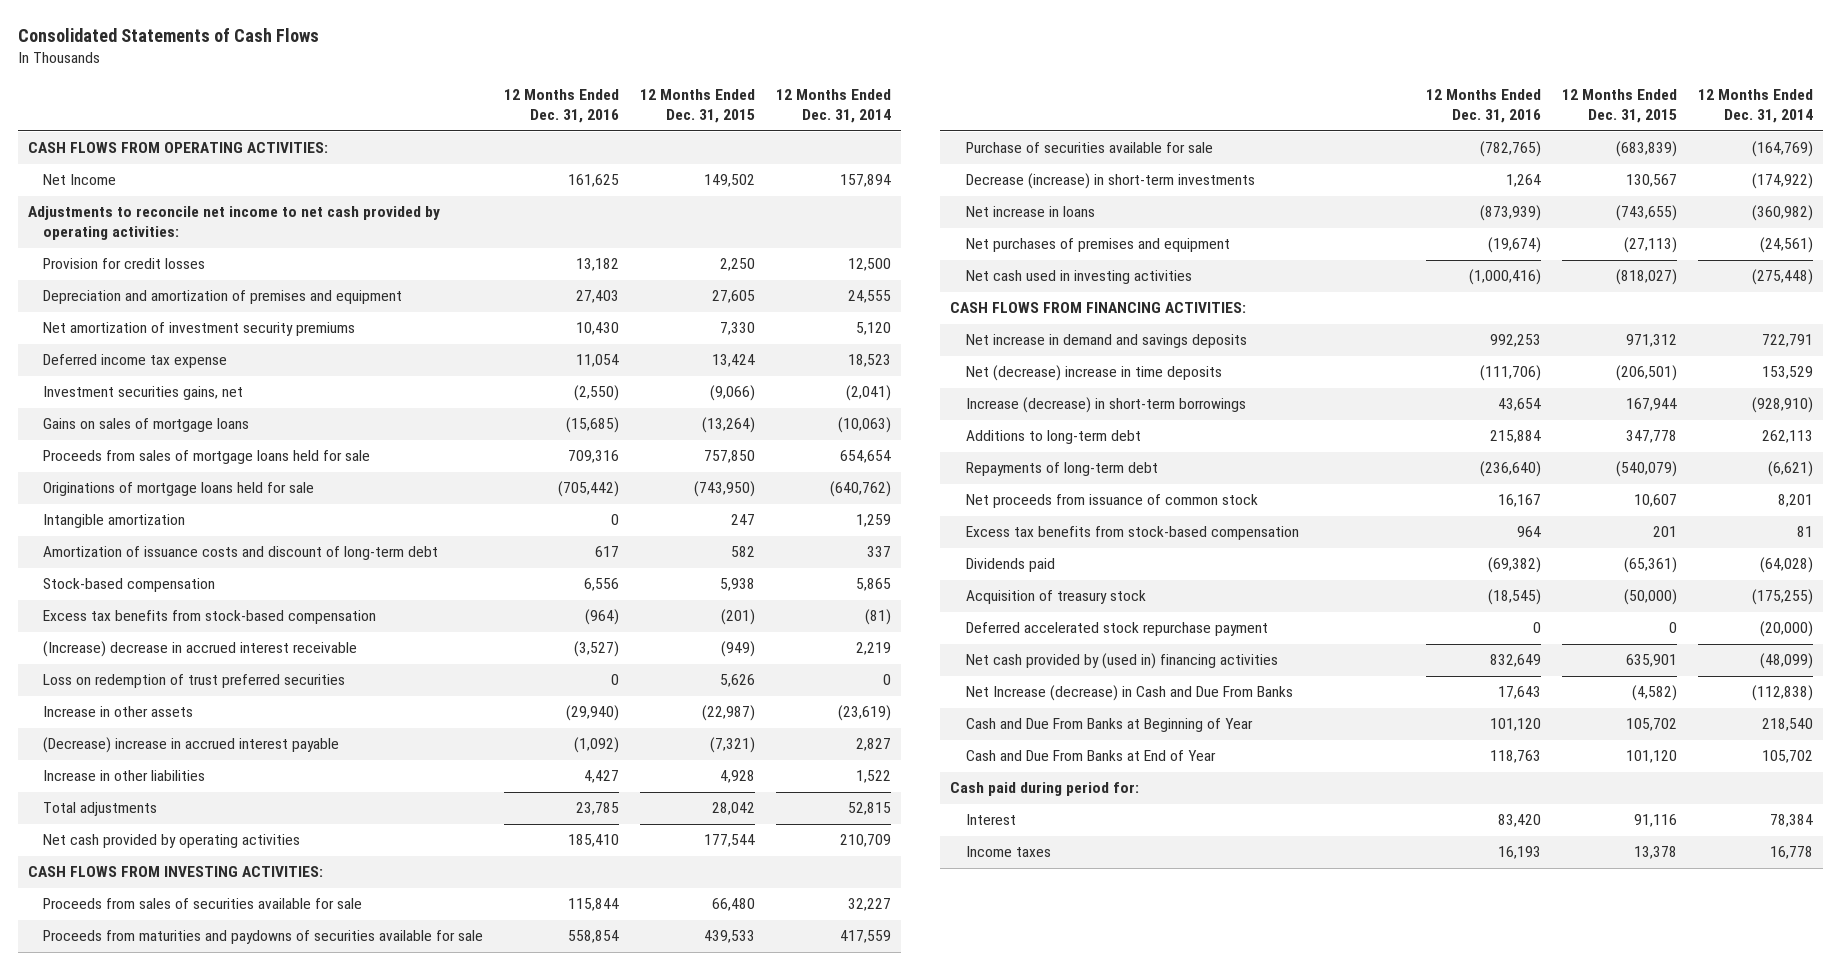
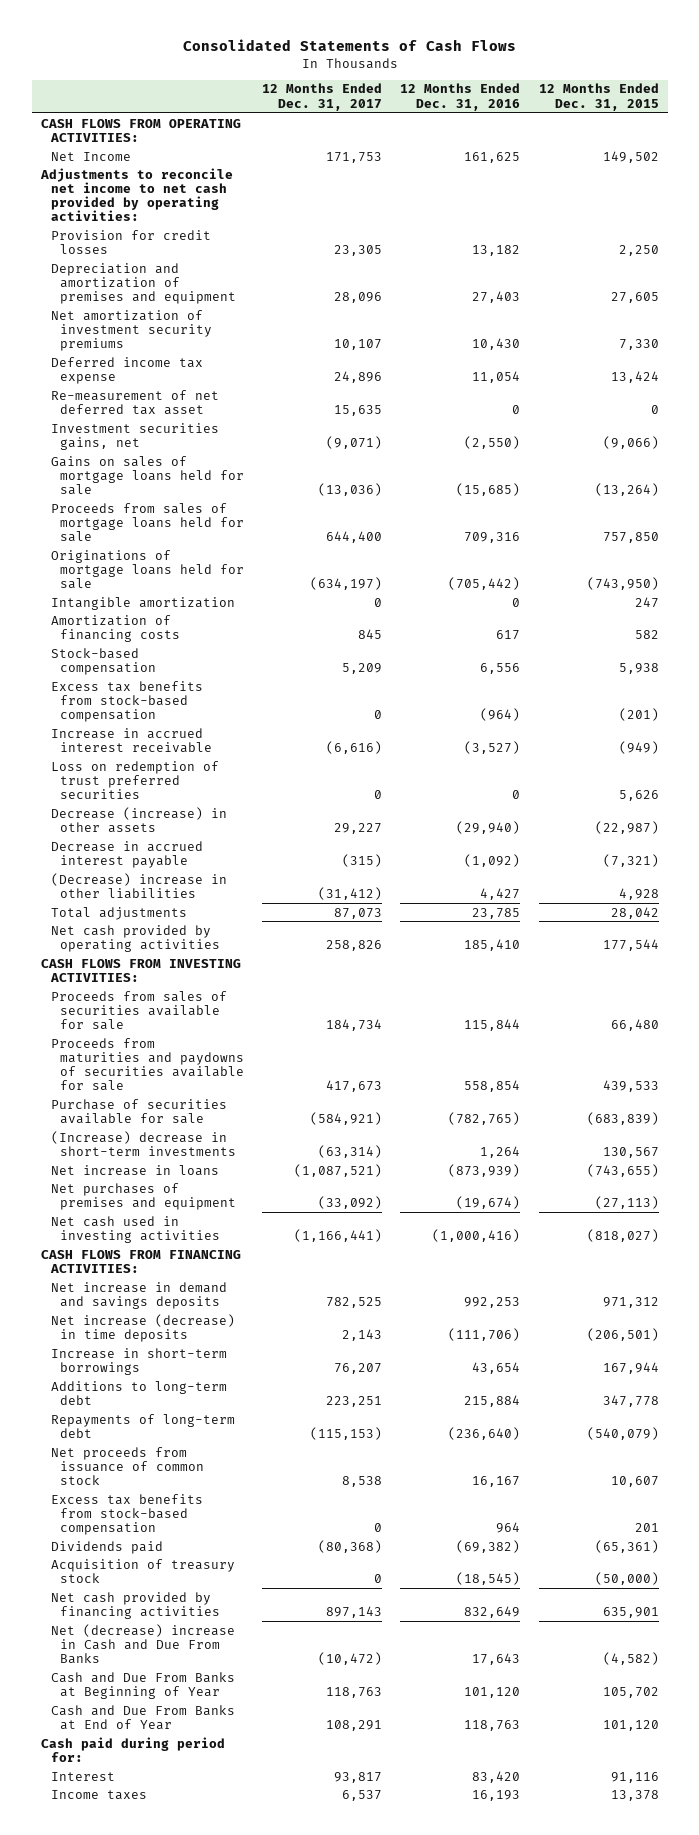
- | 12 Months Ended Dec. 31, 2016 | 12 Months Ended Dec. 31, 2015 | 12 Months Ended Dec. 31, 2014
+ | 12 Months Ended Dec. 31, 2017 | 12 Months Ended Dec. 31, 2016 | 12 Months Ended Dec. 31, 2015
+ Re-measurement of net deferred tax asset | 15,635 | 0 | 0
- Gains on sales of mortgage loans | (15,685) | (13,264) | (10,063)
+ Gains on sales of mortgage loans held for sale | (13,036) | (15,685) | (13,264)
- Amortization of issuance costs and discount of long-term debt | 617 | 582 | 337
+ Amortization of financing costs | 845 | 617 | 582
- (Increase) decrease in accrued interest receivable | (3,527) | (949) | 2,219
+ Increase in accrued interest receivable | (6,616) | (3,527) | (949)
- Increase in other assets | (29,940) | (22,987) | (23,619)
- (Decrease) increase in accrued interest payable | (1,092) | (7,321) | 2,827
- Increase in other liabilities | 4,427 | 4,928 | 1,522
+ Decrease (increase) in other assets | 29,227 | (29,940) | (22,987)
+ Decrease in accrued interest payable | (315) | (1,092) | (7,321)
+ (Decrease) increase in other liabilities | (31,412) | 4,427 | 4,928
- Decrease (increase) in short-term investments | 1,264 | 130,567 | (174,922)
+ (Increase) decrease in short-term investments | (63,314) | 1,264 | 130,567
- Net (decrease) increase in time deposits | (111,706) | (206,501) | 153,529
- Increase (decrease) in short-term borrowings | 43,654 | 167,944 | (928,910)
+ Net increase (decrease) in time deposits | 2,143 | (111,706) | (206,501)
+ Increase in short-term borrowings | 76,207 | 43,654 | 167,944
- Deferred accelerated stock repurchase payment | 0 | 0 | (20,000)
- Net cash provided by (used in) financing activities | 832,649 | 635,901 | (48,099)
- Net Increase (decrease) in Cash and Due From Banks | 17,643 | (4,582) | (112,838)
+ Net cash provided by financing activities | 897,143 | 832,649 | 635,901
+ Net (decrease) increase in Cash and Due From Banks | (10,472) | 17,643 | (4,582)

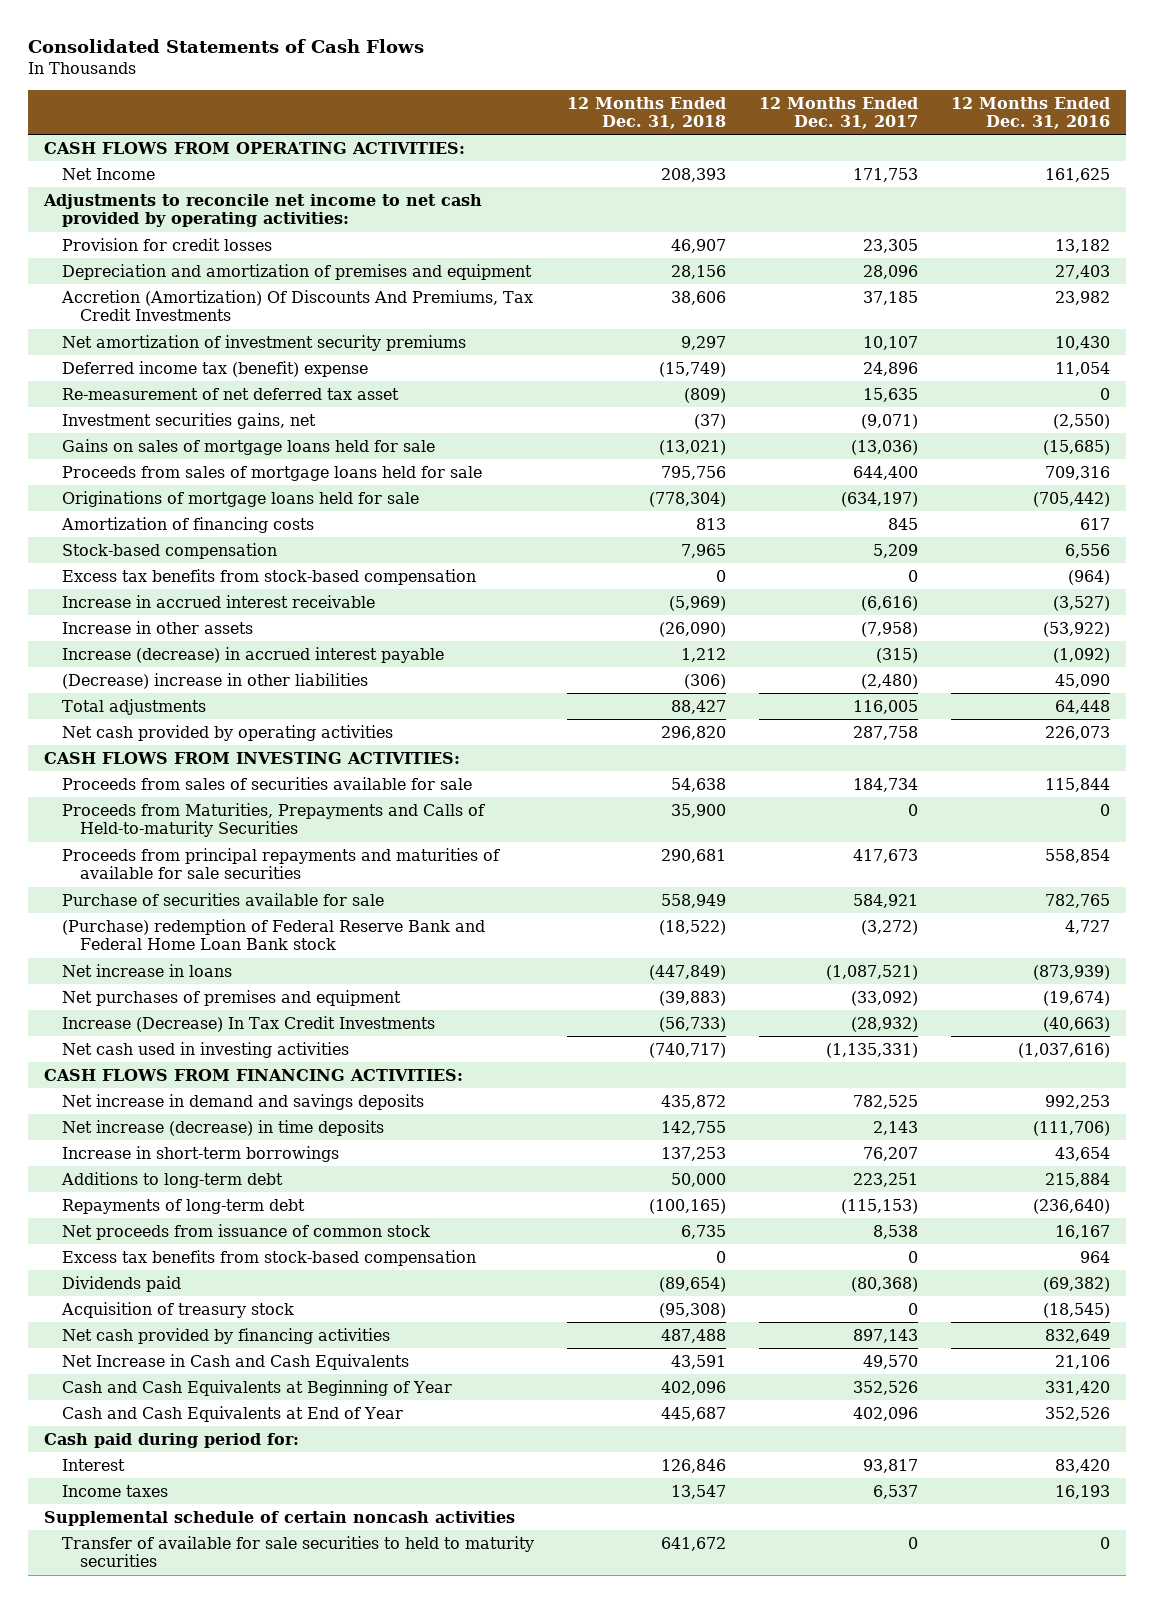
- | 12 Months Ended Dec. 31, 2017 | 12 Months Ended Dec. 31, 2016 | 12 Months Ended Dec. 31, 2015
+ | 12 Months Ended Dec. 31, 2018 | 12 Months Ended Dec. 31, 2017 | 12 Months Ended Dec. 31, 2016
+ Accretion (Amortization) Of Discounts And Premiums, Tax Credit Investments | 38,606 | 37,185 | 23,982
- Deferred income tax expense | 24,896 | 11,054 | 13,424
+ Deferred income tax (benefit) expense | (15,749) | 24,896 | 11,054
- Intangible amortization | 0 | 0 | 247
- Loss on redemption of trust preferred securities | 0 | 0 | 5,626
- Decrease (increase) in other assets | 29,227 | (29,940) | (22,987)
- Decrease in accrued interest payable | (315) | (1,092) | (7,321)
- (Decrease) increase in other liabilities | (31,412) | 4,427 | 4,928
- Total adjustments | 87,073 | 23,785 | 28,042
- Net cash provided by operating activities | 258,826 | 185,410 | 177,544
+ Increase in other assets | (26,090) | (7,958) | (53,922)
+ Increase (decrease) in accrued interest payable | 1,212 | (315) | (1,092)
+ (Decrease) increase in other liabilities | (306) | (2,480) | 45,090
+ Total adjustments | 88,427 | 116,005 | 64,448
+ Net cash provided by operating activities | 296,820 | 287,758 | 226,073
- Proceeds from maturities and paydowns of securities available for sale | 417,673 | 558,854 | 439,533
- Purchase of securities available for sale | (584,921) | (782,765) | (683,839)
- (Increase) decrease in short-term investments | (63,314) | 1,264 | 130,567
+ Proceeds from Maturities, Prepayments and Calls of Held-to-maturity Securities | 35,900 | 0 | 0
+ Proceeds from principal repayments and maturities of available for sale securities | 290,681 | 417,673 | 558,854
+ Purchase of securities available for sale | 558,949 | 584,921 | 782,765
+ (Purchase) redemption of Federal Reserve Bank and Federal Home Loan Bank stock | (18,522) | (3,272) | 4,727
- Net cash used in investing activities | (1,166,441) | (1,000,416) | (818,027)
+ Increase (Decrease) In Tax Credit Investments | (56,733) | (28,932) | (40,663)
+ Net cash used in investing activities | (740,717) | (1,135,331) | (1,037,616)
- Net (decrease) increase in Cash and Due From Banks | (10,472) | 17,643 | (4,582)
- Cash and Due From Banks at Beginning of Year | 118,763 | 101,120 | 105,702
- Cash and Due From Banks at End of Year | 108,291 | 118,763 | 101,120
+ Net Increase in Cash and Cash Equivalents | 43,591 | 49,570 | 21,106
+ Cash and Cash Equivalents at Beginning of Year | 402,096 | 352,526 | 331,420
+ Cash and Cash Equivalents at End of Year | 445,687 | 402,096 | 352,526
+ Supplemental schedule of certain noncash activities
+ Transfer of available for sale securities to held to maturity securities | 641,672 | 0 | 0

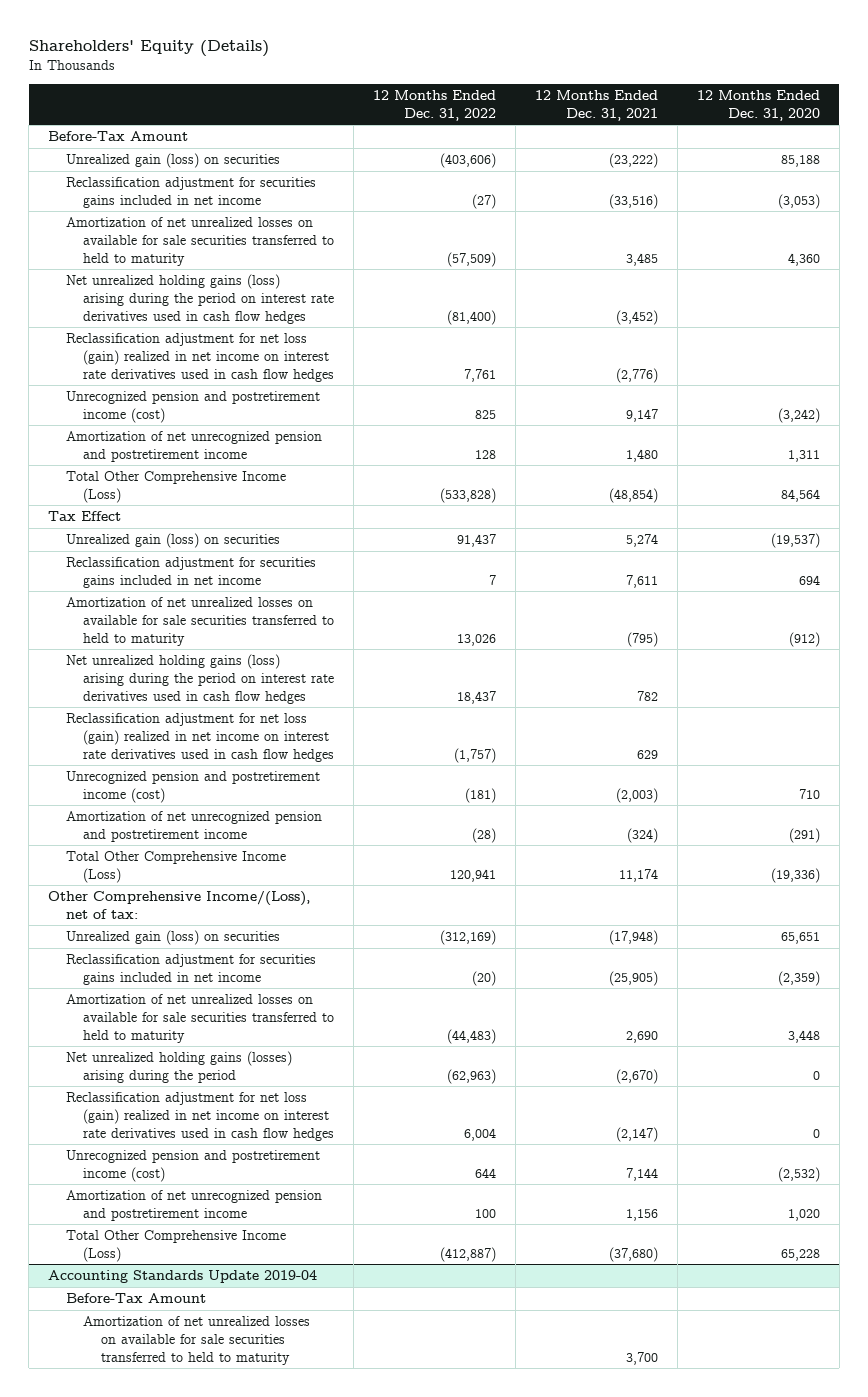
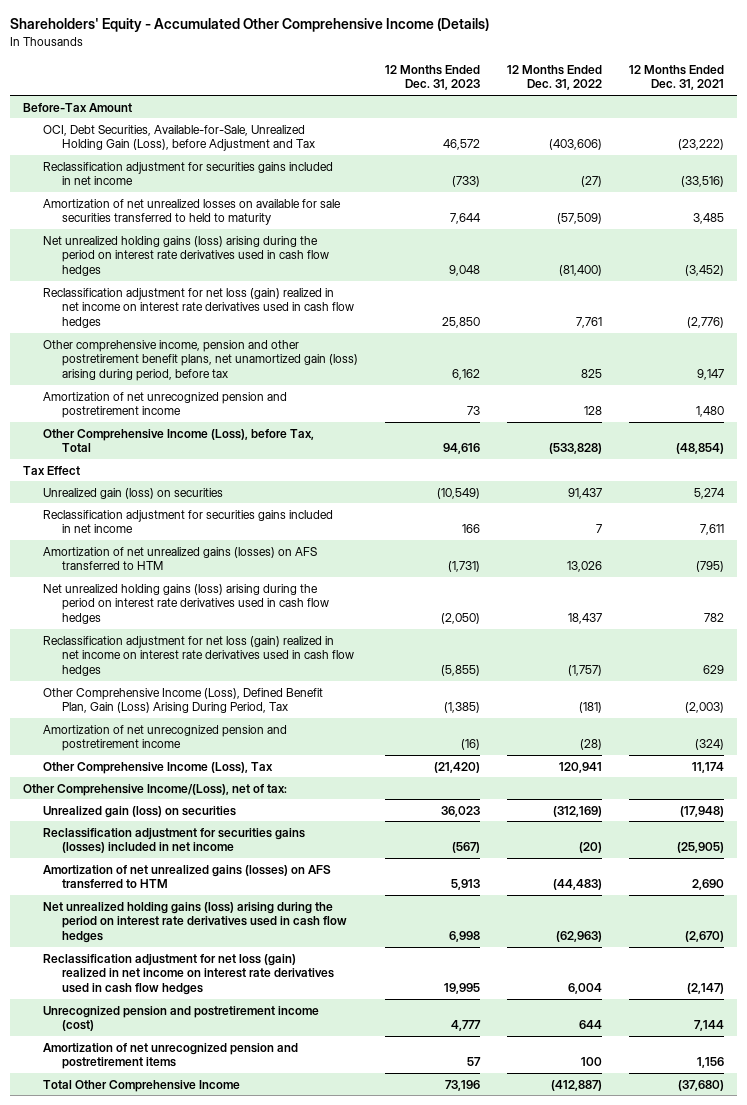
- Shareholders' Equity (Details)
+ Shareholders' Equity - Accumulated Other Comprehensive Income (Details)
- | 12 Months Ended Dec. 31, 2022 | 12 Months Ended Dec. 31, 2021 | 12 Months Ended Dec. 31, 2020
+ | 12 Months Ended Dec. 31, 2023 | 12 Months Ended Dec. 31, 2022 | 12 Months Ended Dec. 31, 2021
- Unrealized gain (loss) on securities | (403,606) | (23,222) | 85,188
+ OCI, Debt Securities, Available-for-Sale, Unrealized Holding Gain (Loss), before Adjustment and Tax | 46,572 | (403,606) | (23,222)
- Unrecognized pension and postretirement income (cost) | 825 | 9,147 | (3,242)
+ Other comprehensive income, pension and other postretirement benefit plans, net unamortized gain (loss) arising during period, before tax | 6,162 | 825 | 9,147
- Total Other Comprehensive Income (Loss) | (533,828) | (48,854) | 84,564
+ Other Comprehensive Income (Loss), before Tax, Total | 94,616 | (533,828) | (48,854)
- Amortization of net unrealized losses on available for sale securities transferred to held to maturity | 13,026 | (795) | (912)
+ Amortization of net unrealized gains (losses) on AFS transferred to HTM | (1,731) | 13,026 | (795)
- Unrecognized pension and postretirement income (cost) | (181) | (2,003) | 710
+ Other Comprehensive Income (Loss), Defined Benefit Plan, Gain (Loss) Arising During Period, Tax | (1,385) | (181) | (2,003)
- Total Other Comprehensive Income (Loss) | 120,941 | 11,174 | (19,336)
+ Other Comprehensive Income (Loss), Tax | (21,420) | 120,941 | 11,174
- Reclassification adjustment for securities gains included in net income | (20) | (25,905) | (2,359)
- Amortization of net unrealized losses on available for sale securities transferred to held to maturity | (44,483) | 2,690 | 3,448
- Net unrealized holding gains (losses) arising during the period | (62,963) | (2,670) | 0
+ Reclassification adjustment for securities gains (losses) included in net income | (567) | (20) | (25,905)
+ Amortization of net unrealized gains (losses) on AFS transferred to HTM | 5,913 | (44,483) | 2,690
+ Net unrealized holding gains (loss) arising during the period on interest rate derivatives used in cash flow hedges | 6,998 | (62,963) | (2,670)
- Amortization of net unrecognized pension and postretirement income | 100 | 1,156 | 1,020
- Total Other Comprehensive Income (Loss) | (412,887) | (37,680) | 65,228
- Accounting Standards Update 2019-04
- Before-Tax Amount
- Amortization of net unrealized losses on available for sale securities transferred to held to maturity | | 3,700 |
+ Amortization of net unrecognized pension and postretirement items | 57 | 100 | 1,156
+ Total Other Comprehensive Income | 73,196 | (412,887) | (37,680)

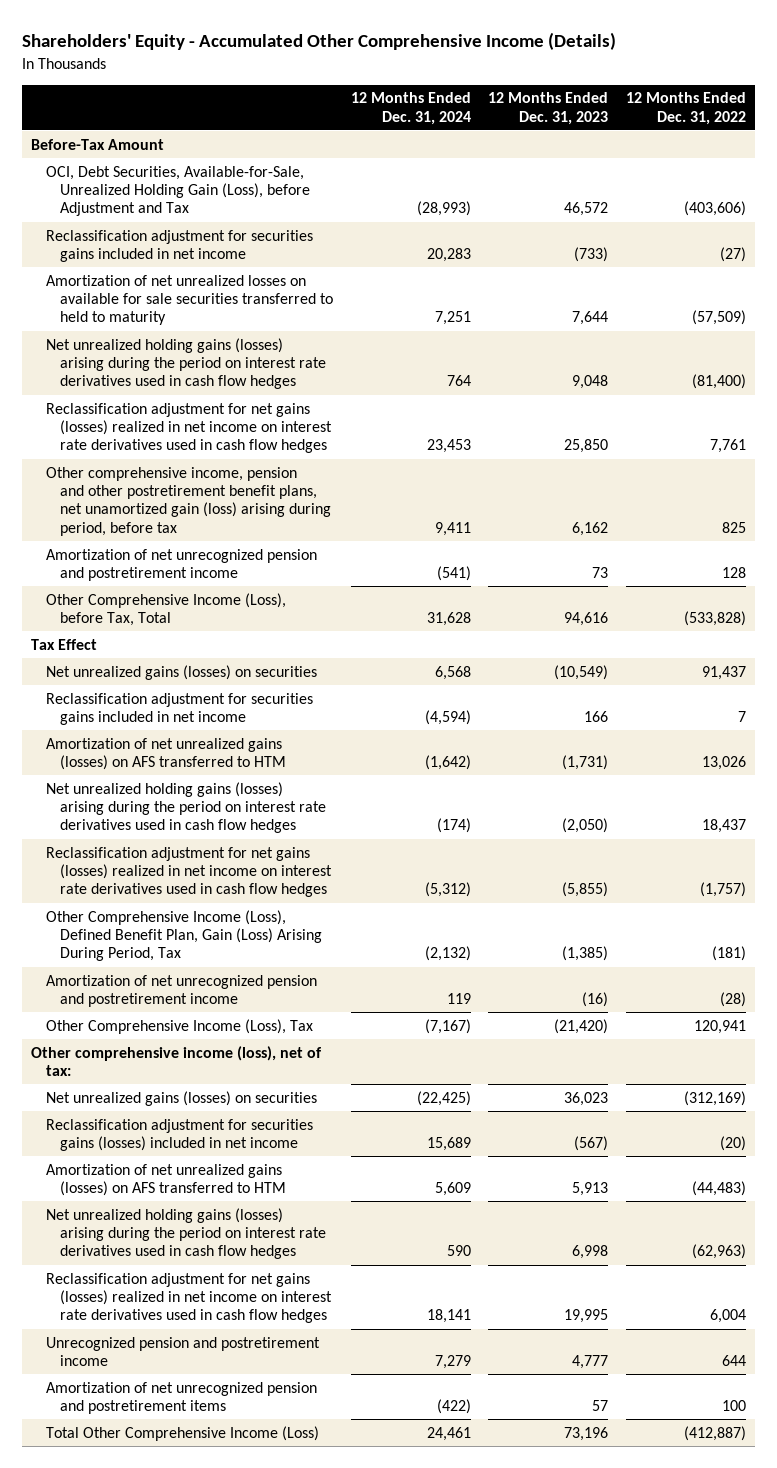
- | 12 Months Ended Dec. 31, 2023 | 12 Months Ended Dec. 31, 2022 | 12 Months Ended Dec. 31, 2021
+ | 12 Months Ended Dec. 31, 2024 | 12 Months Ended Dec. 31, 2023 | 12 Months Ended Dec. 31, 2022
- Net unrealized holding gains (loss) arising during the period on interest rate derivatives used in cash flow hedges | 9,048 | (81,400) | (3,452)
- Reclassification adjustment for net loss (gain) realized in net income on interest rate derivatives used in cash flow hedges | 25,850 | 7,761 | (2,776)
+ Net unrealized holding gains (losses) arising during the period on interest rate derivatives used in cash flow hedges | 764 | 9,048 | (81,400)
+ Reclassification adjustment for net gains (losses) realized in net income on interest rate derivatives used in cash flow hedges | 23,453 | 25,850 | 7,761
- Unrealized gain (loss) on securities | (10,549) | 91,437 | 5,274
+ Net unrealized gains (losses) on securities | 6,568 | (10,549) | 91,437
- Net unrealized holding gains (loss) arising during the period on interest rate derivatives used in cash flow hedges | (2,050) | 18,437 | 782
- Reclassification adjustment for net loss (gain) realized in net income on interest rate derivatives used in cash flow hedges | (5,855) | (1,757) | 629
+ Net unrealized holding gains (losses) arising during the period on interest rate derivatives used in cash flow hedges | (174) | (2,050) | 18,437
+ Reclassification adjustment for net gains (losses) realized in net income on interest rate derivatives used in cash flow hedges | (5,312) | (5,855) | (1,757)
- Other Comprehensive Income/(Loss), net of tax:
- Unrealized gain (loss) on securities | 36,023 | (312,169) | (17,948)
+ Other comprehensive income (loss), net of tax:
+ Net unrealized gains (losses) on securities | (22,425) | 36,023 | (312,169)
- Net unrealized holding gains (loss) arising during the period on interest rate derivatives used in cash flow hedges | 6,998 | (62,963) | (2,670)
- Reclassification adjustment for net loss (gain) realized in net income on interest rate derivatives used in cash flow hedges | 19,995 | 6,004 | (2,147)
- Unrecognized pension and postretirement income (cost) | 4,777 | 644 | 7,144
+ Net unrealized holding gains (losses) arising during the period on interest rate derivatives used in cash flow hedges | 590 | 6,998 | (62,963)
+ Reclassification adjustment for net gains (losses) realized in net income on interest rate derivatives used in cash flow hedges | 18,141 | 19,995 | 6,004
+ Unrecognized pension and postretirement income | 7,279 | 4,777 | 644
- Total Other Comprehensive Income | 73,196 | (412,887) | (37,680)
+ Total Other Comprehensive Income (Loss) | 24,461 | 73,196 | (412,887)

